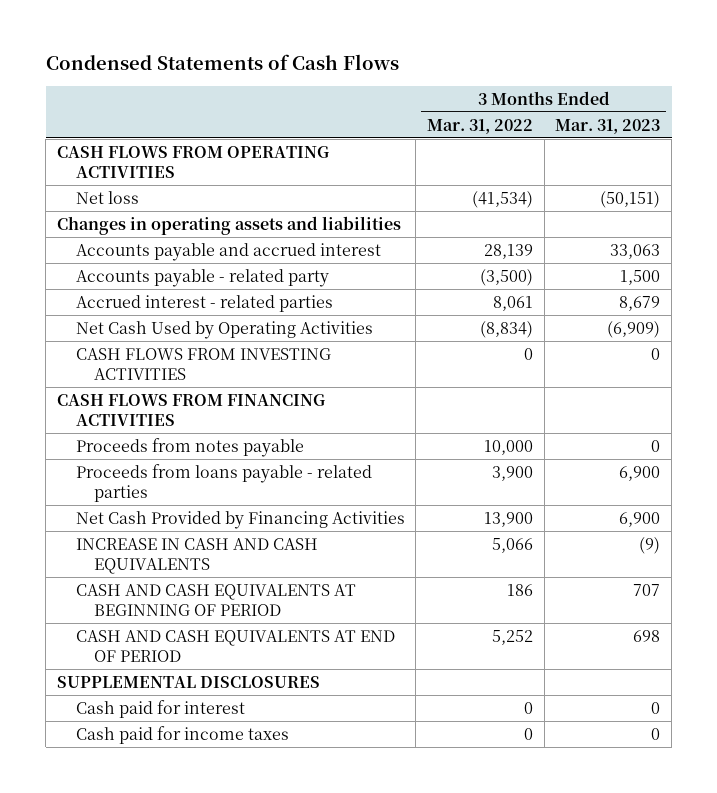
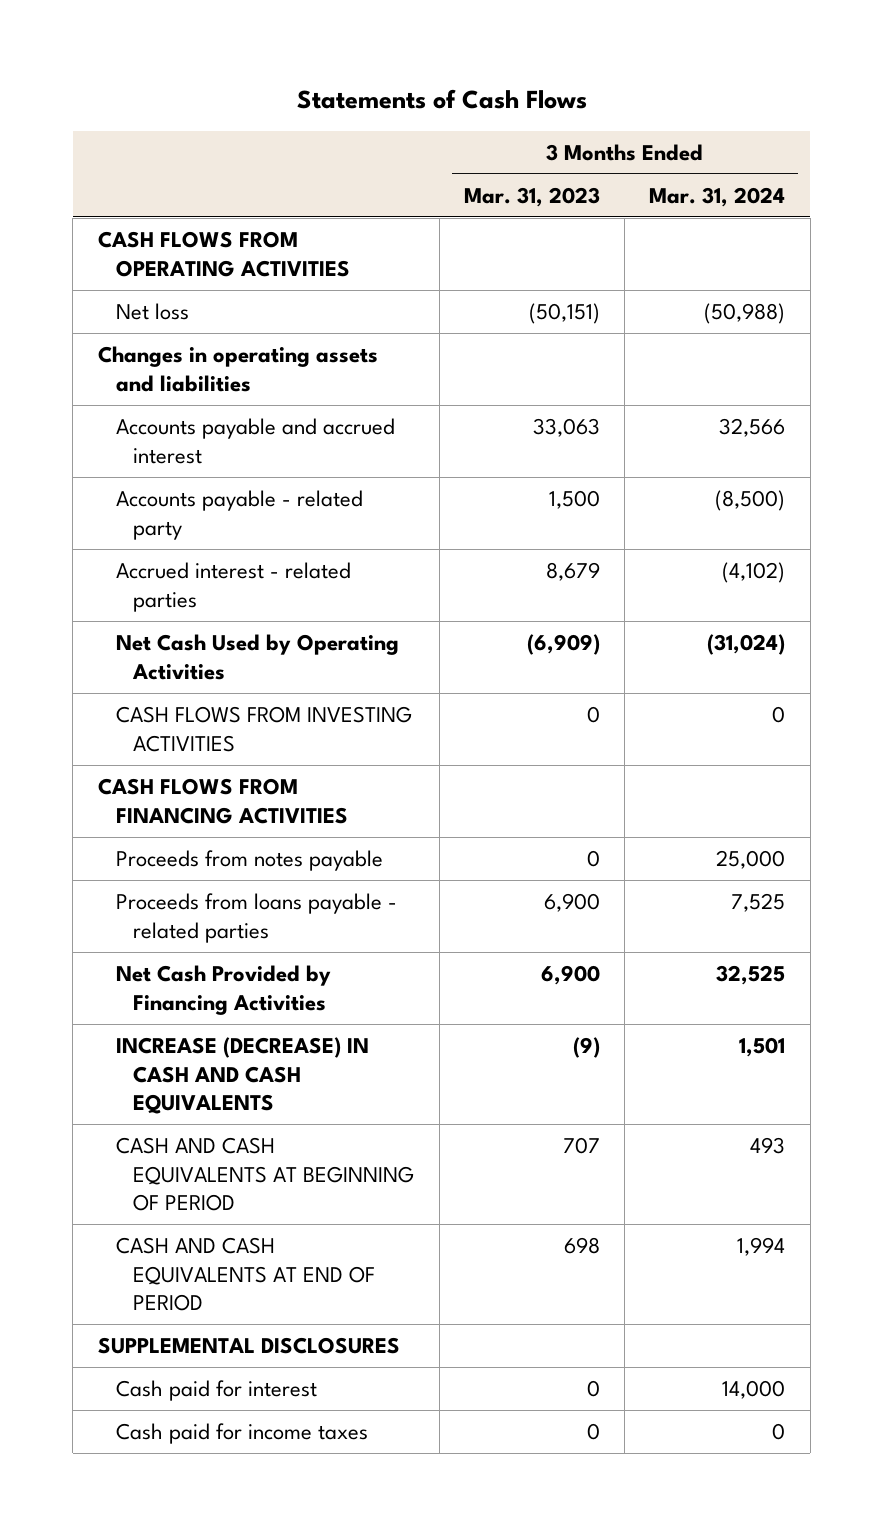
- Condensed Statements of Cash Flows
+ Statements of Cash Flows
- | 3 Months Ended Mar. 31, 2022 | 3 Months Ended Mar. 31, 2023
+ | 3 Months Ended Mar. 31, 2023 | 3 Months Ended Mar. 31, 2024
- INCREASE IN CASH AND CASH EQUIVALENTS | 5,066 | (9)
+ INCREASE (DECREASE) IN CASH AND CASH EQUIVALENTS | (9) | 1,501

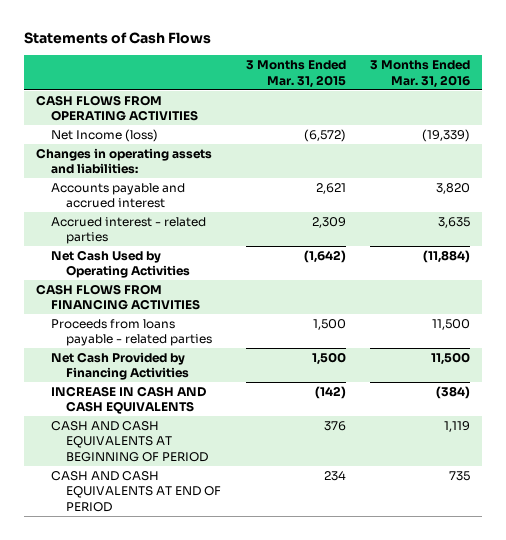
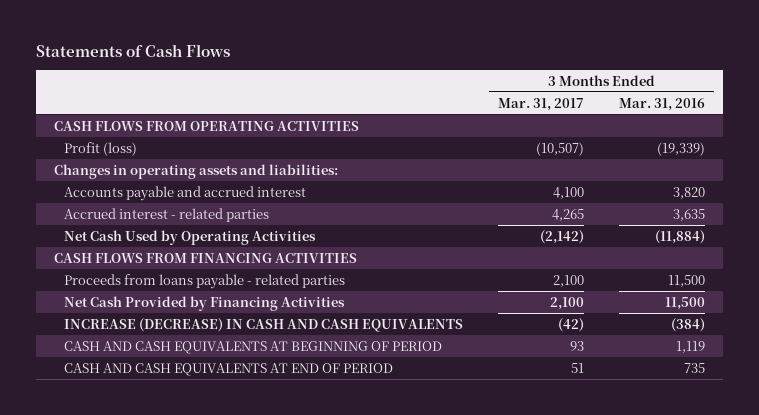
- | 3 Months Ended Mar. 31, 2015 | 3 Months Ended Mar. 31, 2016
+ | 3 Months Ended Mar. 31, 2017 | 3 Months Ended Mar. 31, 2016
- Net Income (loss) | (6,572) | (19,339)
+ Profit (loss) | (10,507) | (19,339)
- INCREASE IN CASH AND CASH EQUIVALENTS | (142) | (384)
+ INCREASE (DECREASE) IN CASH AND CASH EQUIVALENTS | (42) | (384)

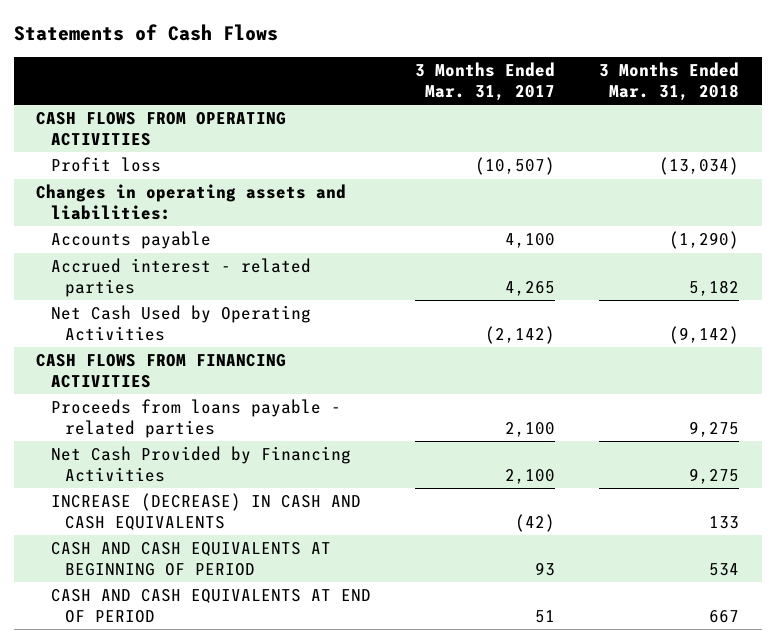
- | 3 Months Ended Mar. 31, 2017 | 3 Months Ended Mar. 31, 2016
+ | 3 Months Ended Mar. 31, 2017 | 3 Months Ended Mar. 31, 2018
- Profit (loss) | (10,507) | (19,339)
+ Profit loss | (10,507) | (13,034)
- Accounts payable and accrued interest | 4,100 | 3,820
+ Accounts payable | 4,100 | (1,290)

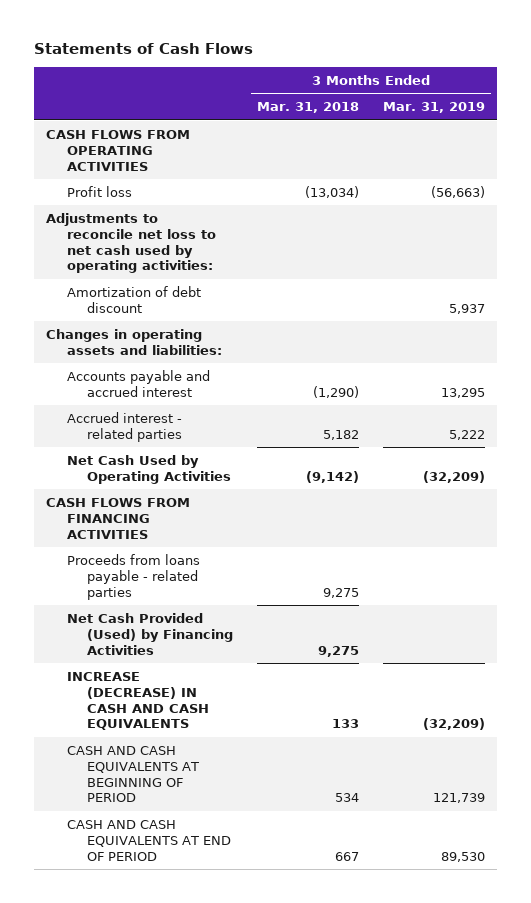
- | 3 Months Ended Mar. 31, 2017 | 3 Months Ended Mar. 31, 2018
+ | 3 Months Ended Mar. 31, 2018 | 3 Months Ended Mar. 31, 2019
+ Adjustments to reconcile net loss to net cash used by operating activities:
+ Amortization of debt discount | | 5,937
- Accounts payable | 4,100 | (1,290)
+ Accounts payable and accrued interest | (1,290) | 13,295
- Net Cash Provided by Financing Activities | 2,100 | 9,275
+ Net Cash Provided (Used) by Financing Activities | 9,275 |

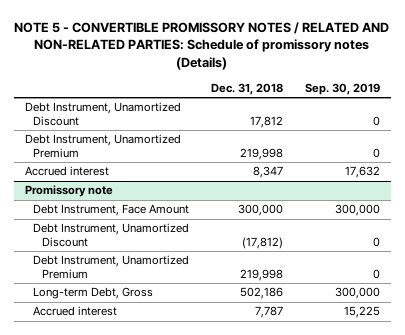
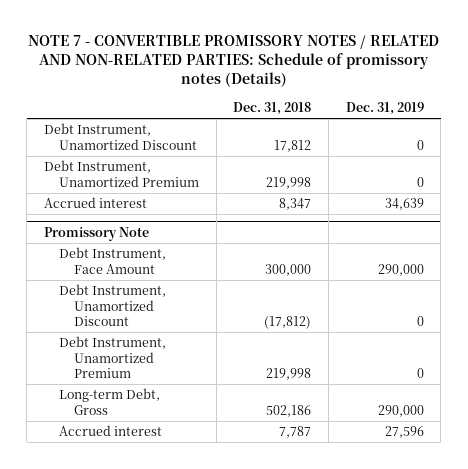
- NOTE 5 - CONVERTIBLE PROMISSORY NOTES / RELATED AND NON-RELATED PARTIES: Schedule of promissory notes (Details)
+ NOTE 7 - CONVERTIBLE PROMISSORY NOTES / RELATED AND NON-RELATED PARTIES: Schedule of promissory notes (Details)
- | Dec. 31, 2018 | Sep. 30, 2019
+ | Dec. 31, 2018 | Dec. 31, 2019
- Promissory note
+ Promissory Note

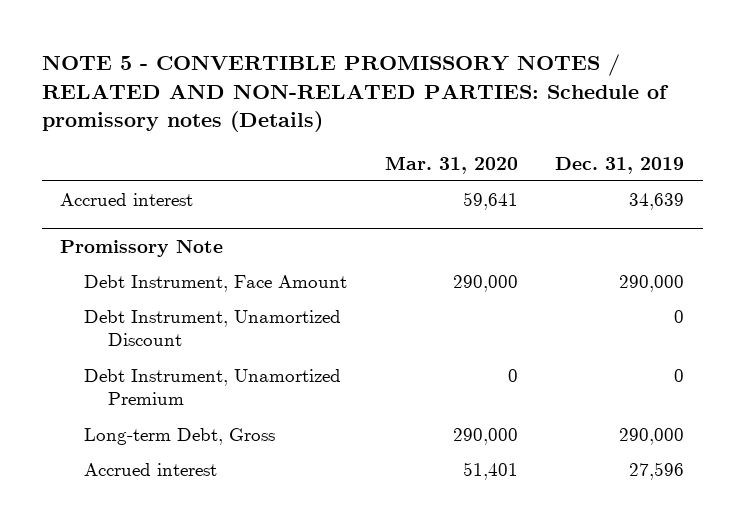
- NOTE 7 - CONVERTIBLE PROMISSORY NOTES / RELATED AND NON-RELATED PARTIES: Schedule of promissory notes (Details)
+ NOTE 5 - CONVERTIBLE PROMISSORY NOTES / RELATED AND NON-RELATED PARTIES: Schedule of promissory notes (Details)
- | Dec. 31, 2018 | Dec. 31, 2019
+ | Mar. 31, 2020 | Dec. 31, 2019
- Debt Instrument, Unamortized Discount | 17,812 | 0
- Debt Instrument, Unamortized Premium | 219,998 | 0

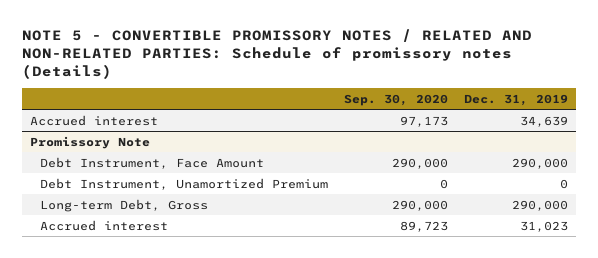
- | Mar. 31, 2020 | Dec. 31, 2019
+ | Sep. 30, 2020 | Dec. 31, 2019
@ Promissory Note
- Debt Instrument, Unamortized Discount | | 0
- Accrued interest | 51,401 | 27,596
+ Accrued interest | 89,723 | 31,023

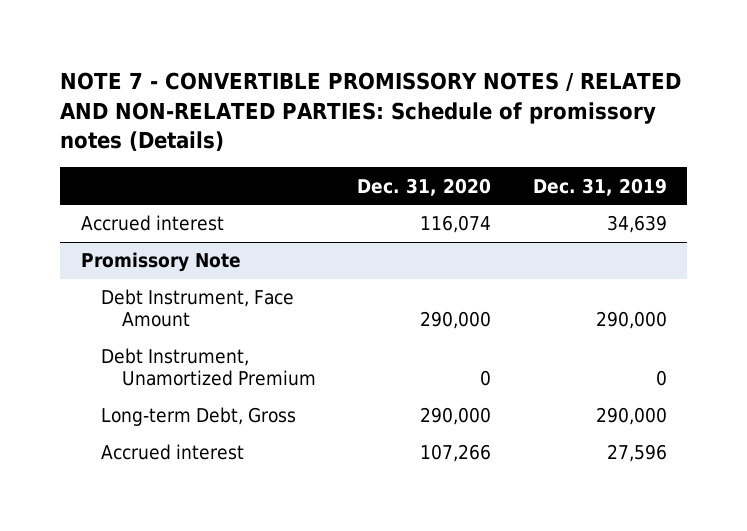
- NOTE 5 - CONVERTIBLE PROMISSORY NOTES / RELATED AND NON-RELATED PARTIES: Schedule of promissory notes (Details)
+ NOTE 7 - CONVERTIBLE PROMISSORY NOTES / RELATED AND NON-RELATED PARTIES: Schedule of promissory notes (Details)
- | Sep. 30, 2020 | Dec. 31, 2019
+ | Dec. 31, 2020 | Dec. 31, 2019
@ Promissory Note
- Accrued interest | 89,723 | 31,023
+ Accrued interest | 107,266 | 27,596

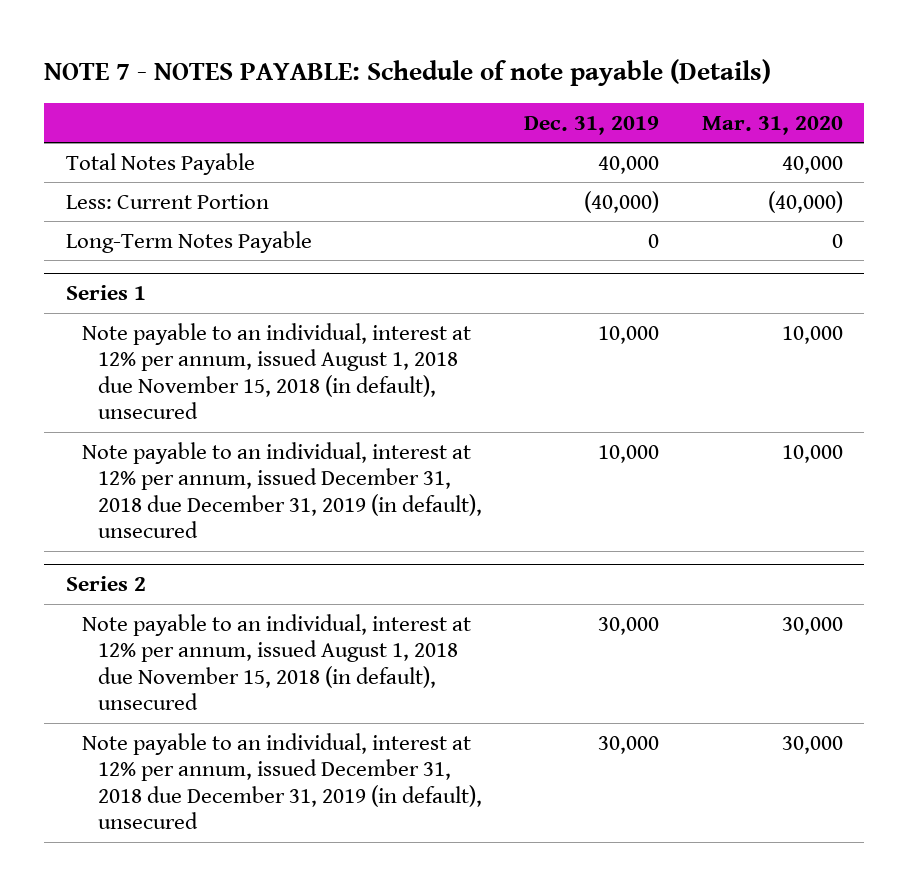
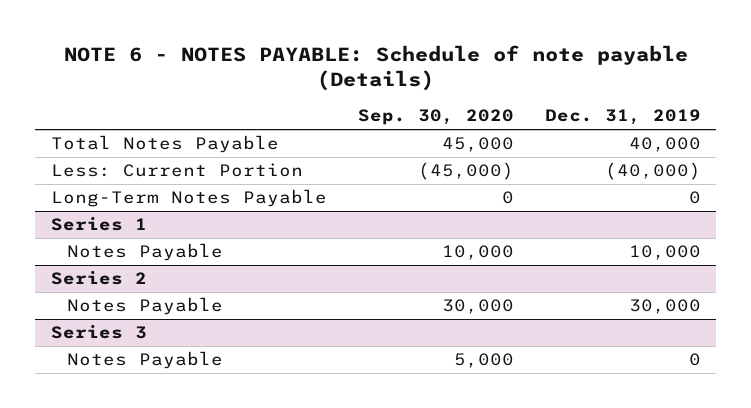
- NOTE 7 - NOTES PAYABLE: Schedule of note payable (Details)
+ NOTE 6 - NOTES PAYABLE: Schedule of note payable (Details)
- | Dec. 31, 2019 | Mar. 31, 2020
+ | Sep. 30, 2020 | Dec. 31, 2019
@ Series 1
- Note payable to an individual, interest at 12% per annum, issued August 1, 2018 due November 15, 2018 (in default), unsecured | 10,000 | 10,000
- Note payable to an individual, interest at 12% per annum, issued December 31, 2018 due December 31, 2019 (in default), unsecured | 10,000 | 10,000
+ Notes Payable | 10,000 | 10,000
@ Series 2
- Note payable to an individual, interest at 12% per annum, issued August 1, 2018 due November 15, 2018 (in default), unsecured | 30,000 | 30,000
- Note payable to an individual, interest at 12% per annum, issued December 31, 2018 due December 31, 2019 (in default), unsecured | 30,000 | 30,000
+ Notes Payable | 30,000 | 30,000
+ Series 3
+ Notes Payable | 5,000 | 0

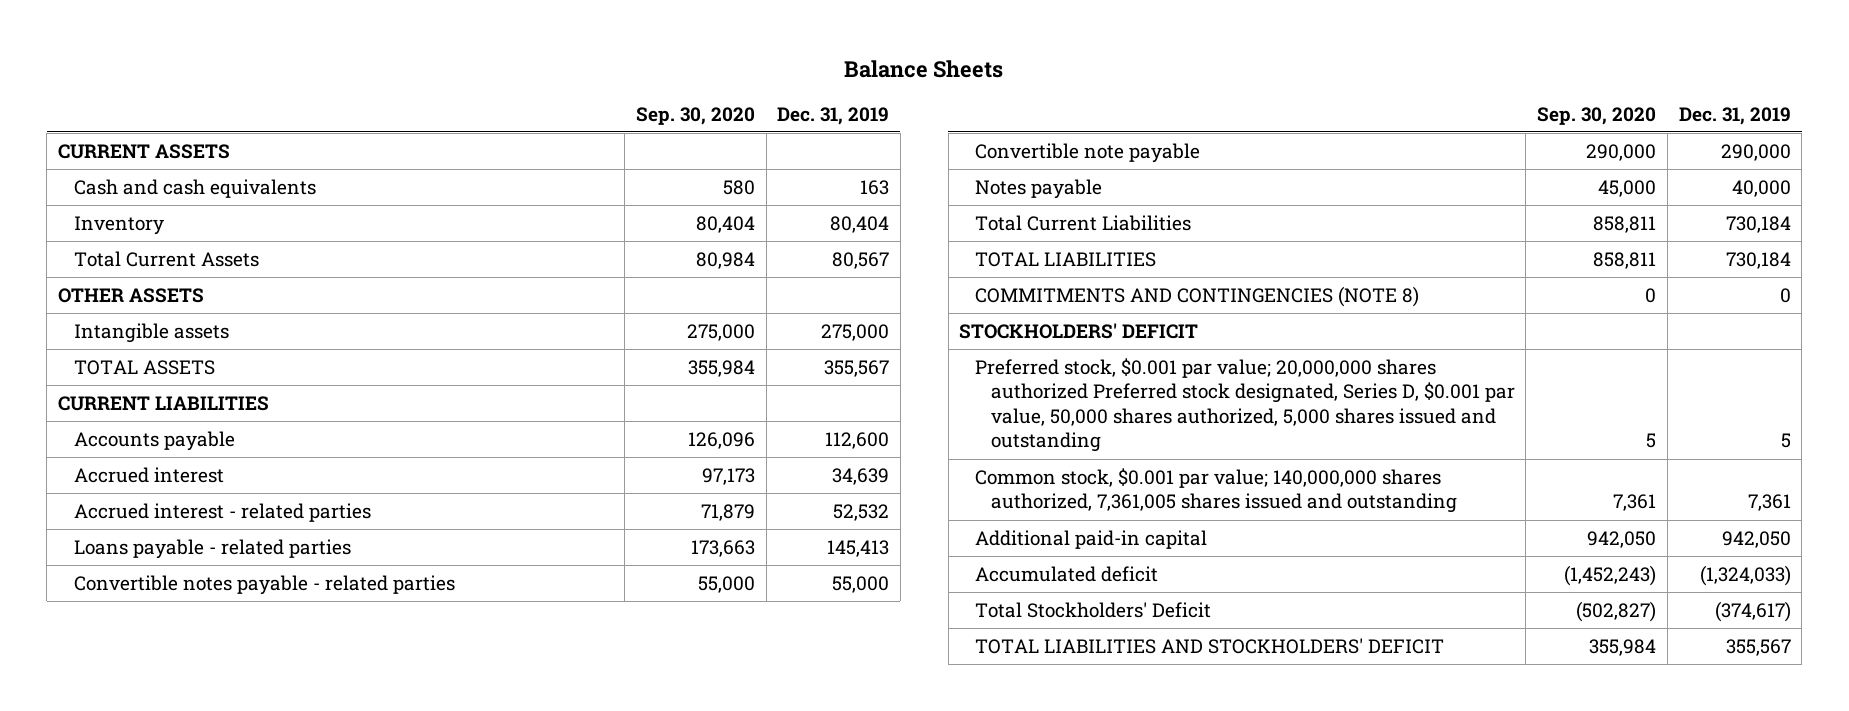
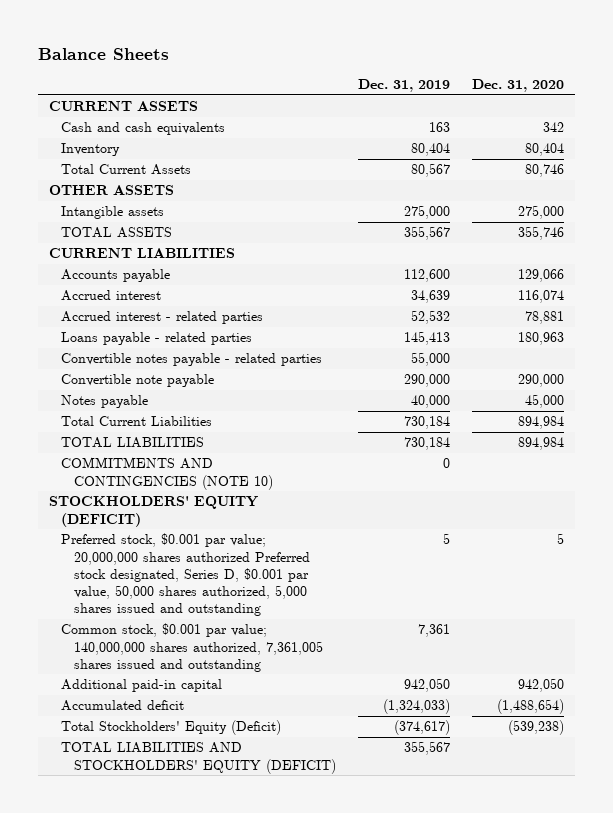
- | Sep. 30, 2020 | Dec. 31, 2019
+ | Dec. 31, 2019 | Dec. 31, 2020
- COMMITMENTS AND CONTINGENCIES (NOTE 8) | 0 | 0
- STOCKHOLDERS' DEFICIT
+ COMMITMENTS AND CONTINGENCIES (NOTE 10) | 0 |
+ STOCKHOLDERS' EQUITY (DEFICIT)
- Total Stockholders' Deficit | (502,827) | (374,617)
- TOTAL LIABILITIES AND STOCKHOLDERS' DEFICIT | 355,984 | 355,567
+ Total Stockholders' Equity (Deficit) | (374,617) | (539,238)
+ TOTAL LIABILITIES AND STOCKHOLDERS' EQUITY (DEFICIT) | 355,567 |

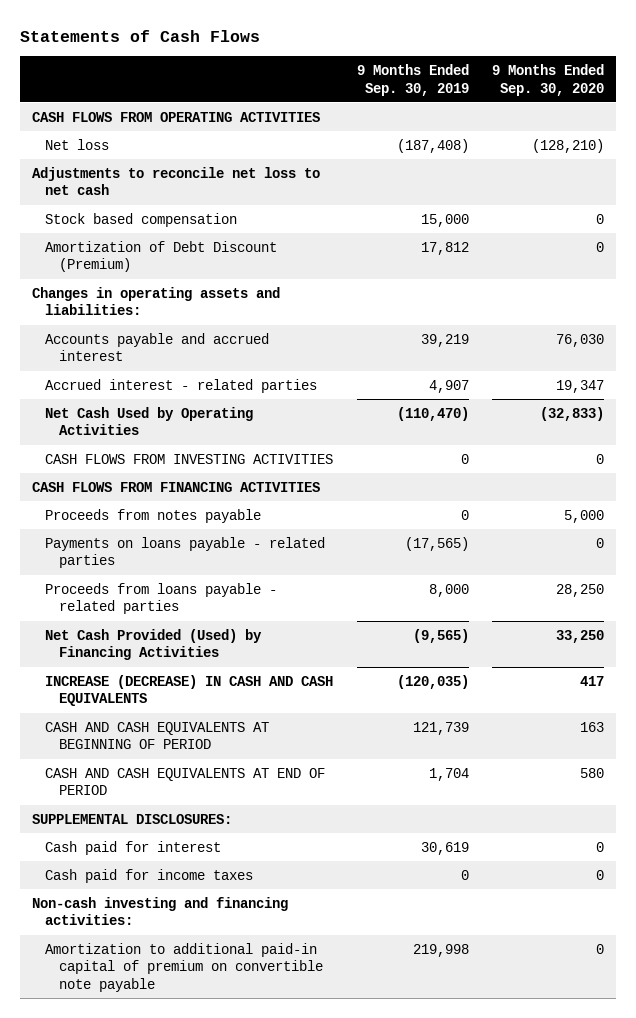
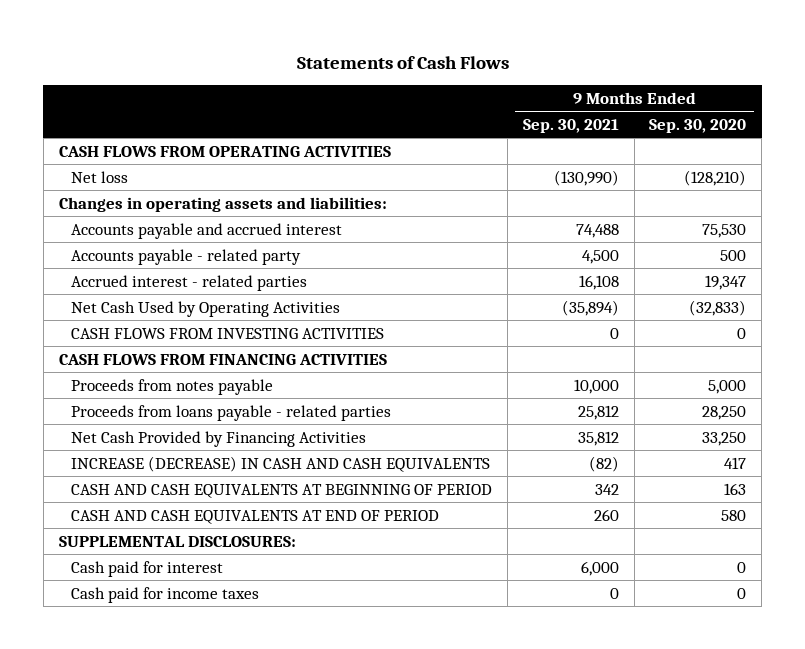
- | 9 Months Ended Sep. 30, 2019 | 9 Months Ended Sep. 30, 2020
+ | 9 Months Ended Sep. 30, 2021 | 9 Months Ended Sep. 30, 2020
- Adjustments to reconcile net loss to net cash
- Stock based compensation | 15,000 | 0
- Amortization of Debt Discount (Premium) | 17,812 | 0
- Accounts payable and accrued interest | 39,219 | 76,030
+ Accounts payable and accrued interest | 74,488 | 75,530
+ Accounts payable - related party | 4,500 | 500
- Payments on loans payable - related parties | (17,565) | 0
- Net Cash Provided (Used) by Financing Activities | (9,565) | 33,250
+ Net Cash Provided by Financing Activities | 35,812 | 33,250
- Non-cash investing and financing activities:
- Amortization to additional paid-in capital of premium on convertible note payable | 219,998 | 0

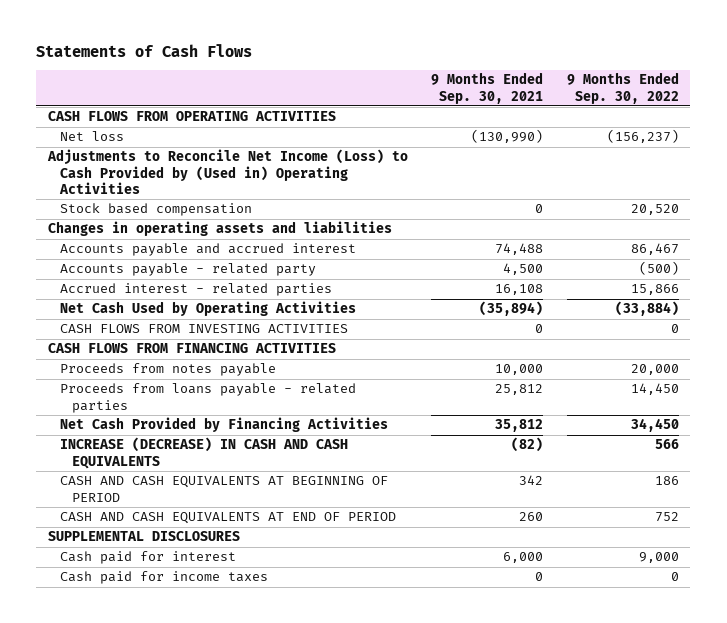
- | 9 Months Ended Sep. 30, 2021 | 9 Months Ended Sep. 30, 2020
+ | 9 Months Ended Sep. 30, 2021 | 9 Months Ended Sep. 30, 2022
- Changes in operating assets and liabilities:
+ Adjustments to Reconcile Net Income (Loss) to Cash Provided by (Used in) Operating Activities
+ Stock based compensation | 0 | 20,520
+ Changes in operating assets and liabilities
- SUPPLEMENTAL DISCLOSURES:
+ SUPPLEMENTAL DISCLOSURES

